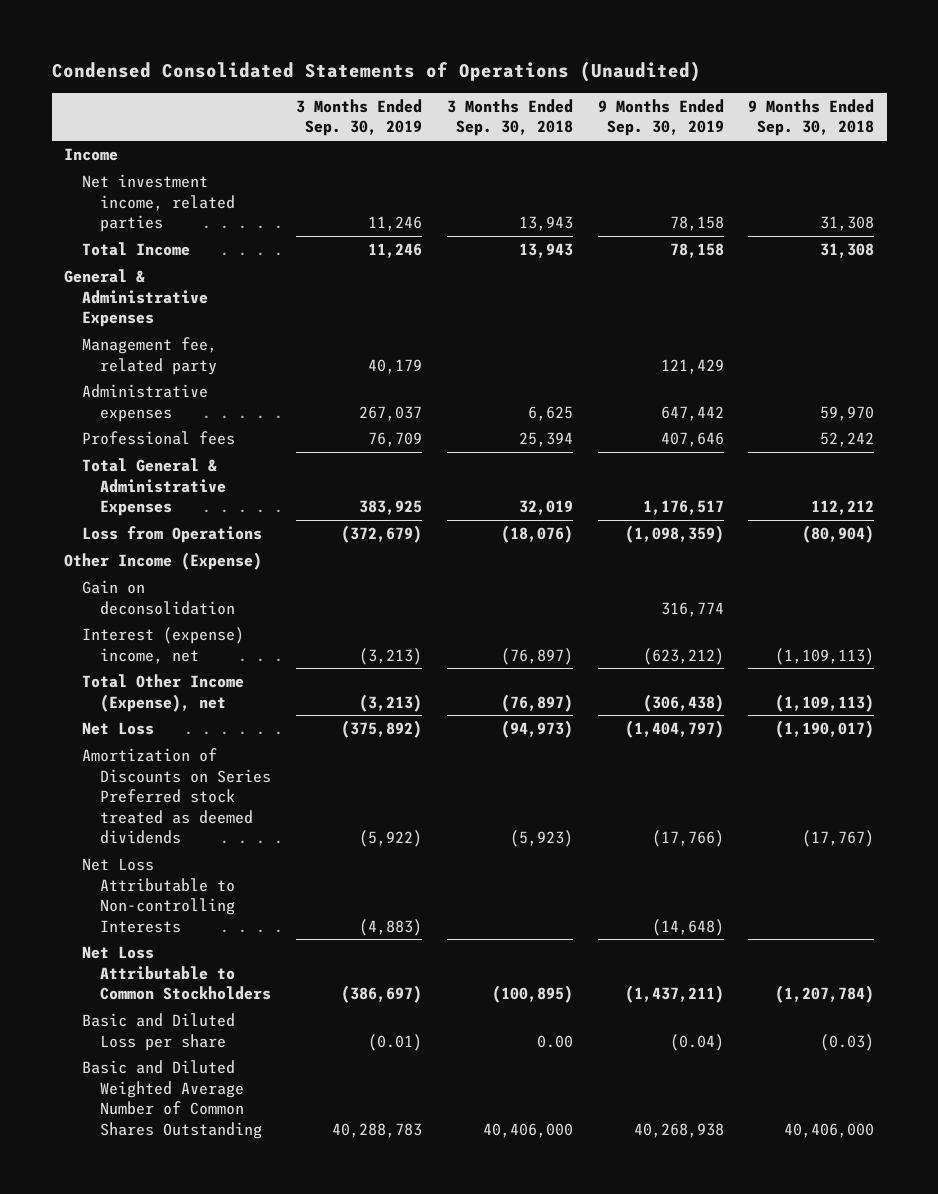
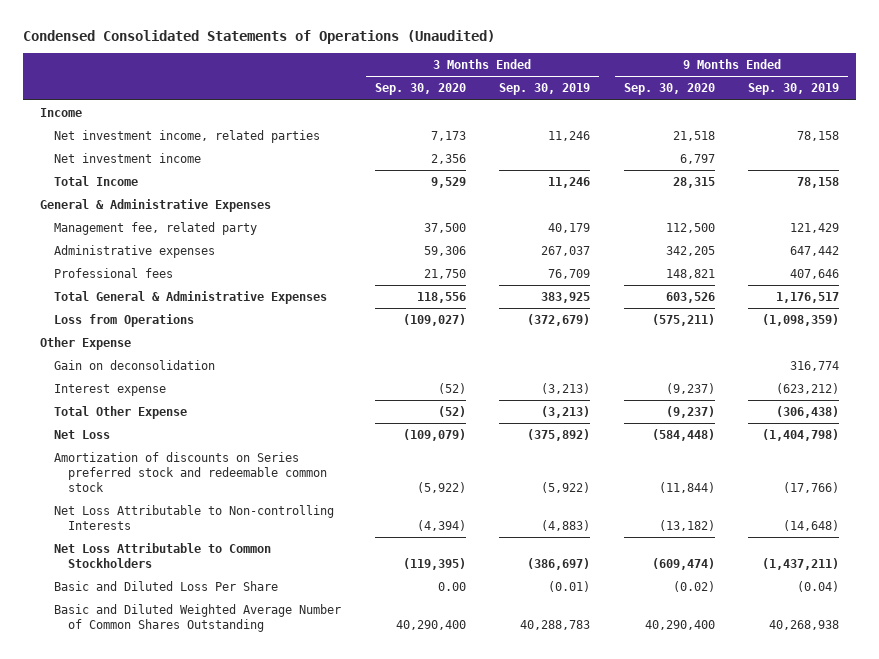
- | 3 Months Ended Sep. 30, 2019 | 3 Months Ended Sep. 30, 2018 | 9 Months Ended Sep. 30, 2019 | 9 Months Ended Sep. 30, 2018
+ | 3 Months Ended Sep. 30, 2020 | 3 Months Ended Sep. 30, 2019 | 9 Months Ended Sep. 30, 2020 | 9 Months Ended Sep. 30, 2019
+ Net investment income | 2,356 | | 6,797 |
- Other Income (Expense)
+ Other Expense
- Interest (expense) income, net | (3,213) | (76,897) | (623,212) | (1,109,113)
- Total Other Income (Expense), net | (3,213) | (76,897) | (306,438) | (1,109,113)
- Net Loss | (375,892) | (94,973) | (1,404,797) | (1,190,017)
- Amortization of Discounts on Series Preferred stock treated as deemed dividends | (5,922) | (5,923) | (17,766) | (17,767)
+ Interest expense | (52) | (3,213) | (9,237) | (623,212)
+ Total Other Expense | (52) | (3,213) | (9,237) | (306,438)
+ Net Loss | (109,079) | (375,892) | (584,448) | (1,404,798)
+ Amortization of discounts on Series preferred stock and redeemable common stock | (5,922) | (5,922) | (11,844) | (17,766)
- Basic and Diluted Loss per share | (0.01) | 0.00 | (0.04) | (0.03)
+ Basic and Diluted Loss Per Share | 0.00 | (0.01) | (0.02) | (0.04)

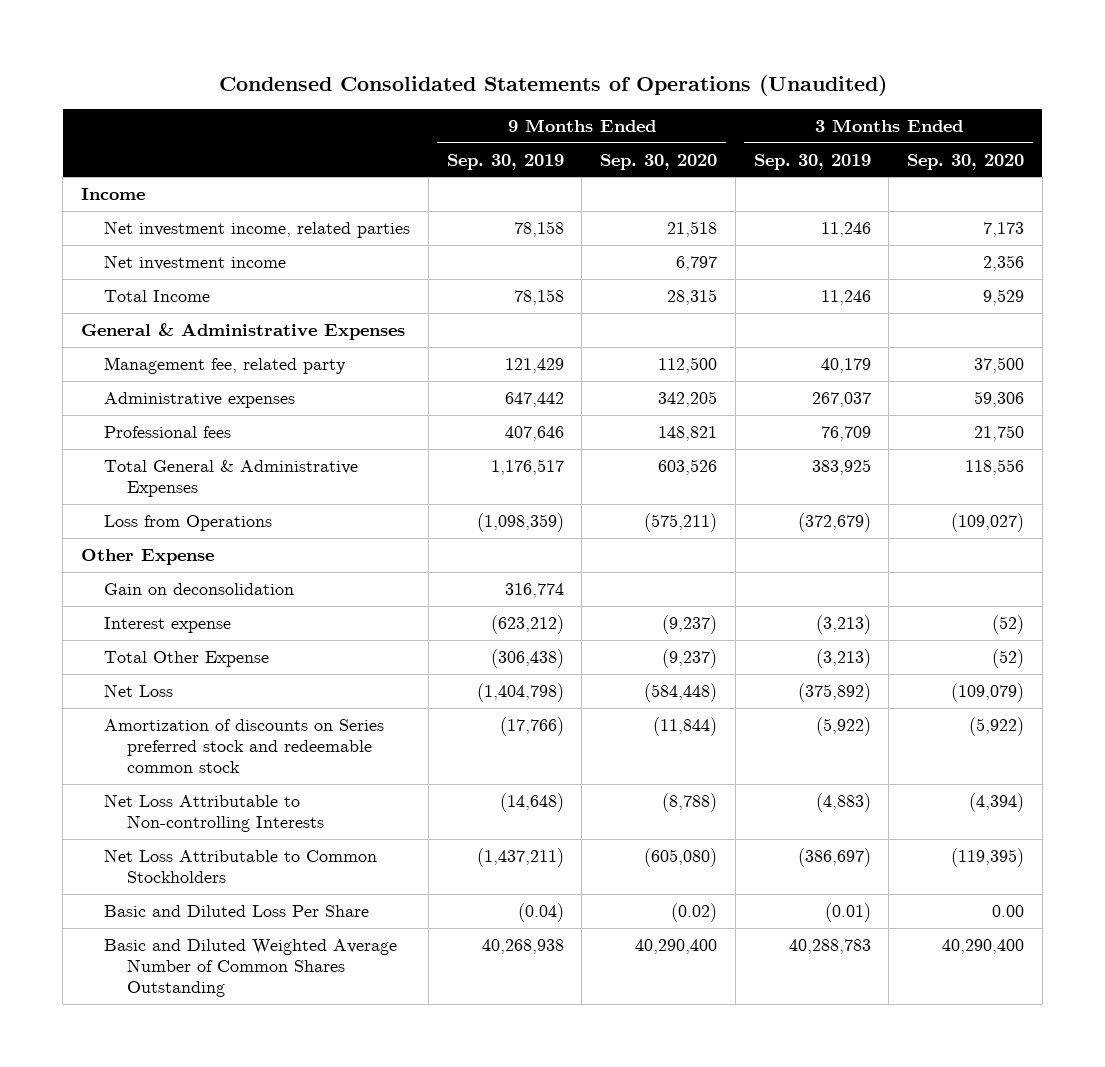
- | 3 Months Ended Sep. 30, 2020 | 3 Months Ended Sep. 30, 2019 | 9 Months Ended Sep. 30, 2020 | 9 Months Ended Sep. 30, 2019
+ | 9 Months Ended Sep. 30, 2019 | 9 Months Ended Sep. 30, 2020 | 3 Months Ended Sep. 30, 2019 | 3 Months Ended Sep. 30, 2020
- Net Loss Attributable to Non-controlling Interests | (4,394) | (4,883) | (13,182) | (14,648)
- Net Loss Attributable to Common Stockholders | (119,395) | (386,697) | (609,474) | (1,437,211)
+ Net Loss Attributable to Non-controlling Interests | (14,648) | (8,788) | (4,883) | (4,394)
+ Net Loss Attributable to Common Stockholders | (1,437,211) | (605,080) | (386,697) | (119,395)

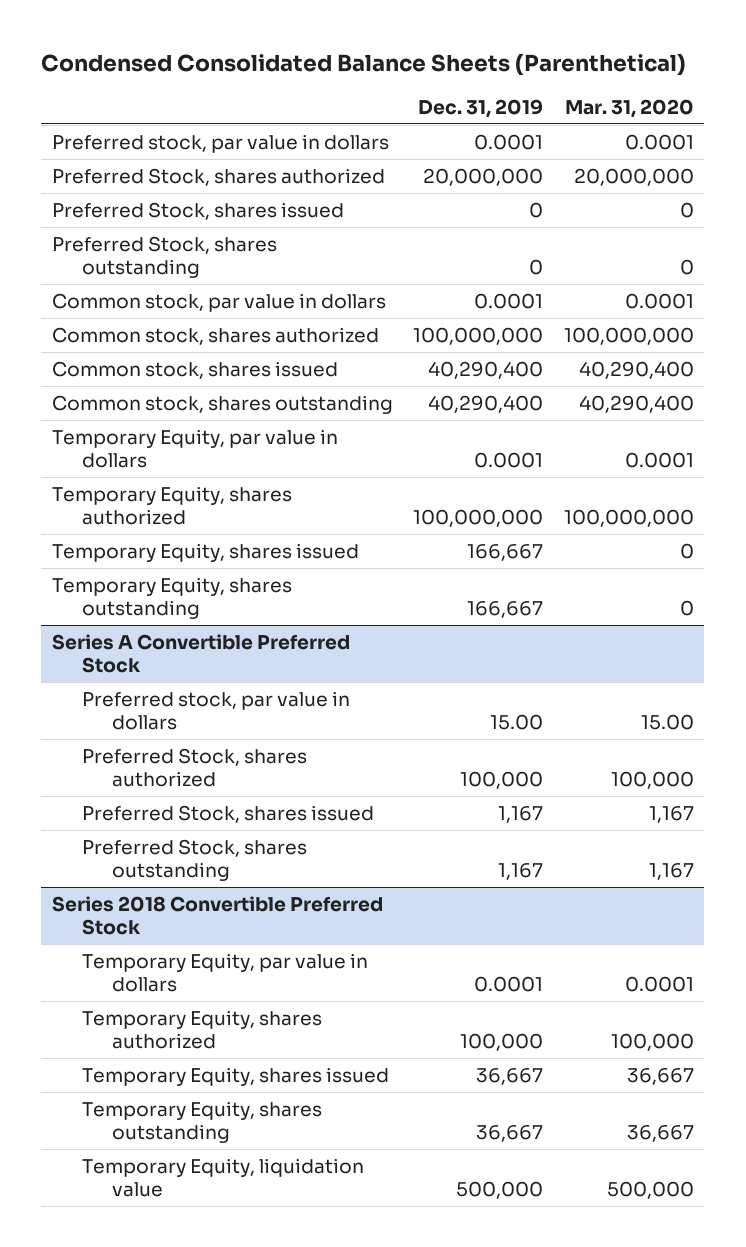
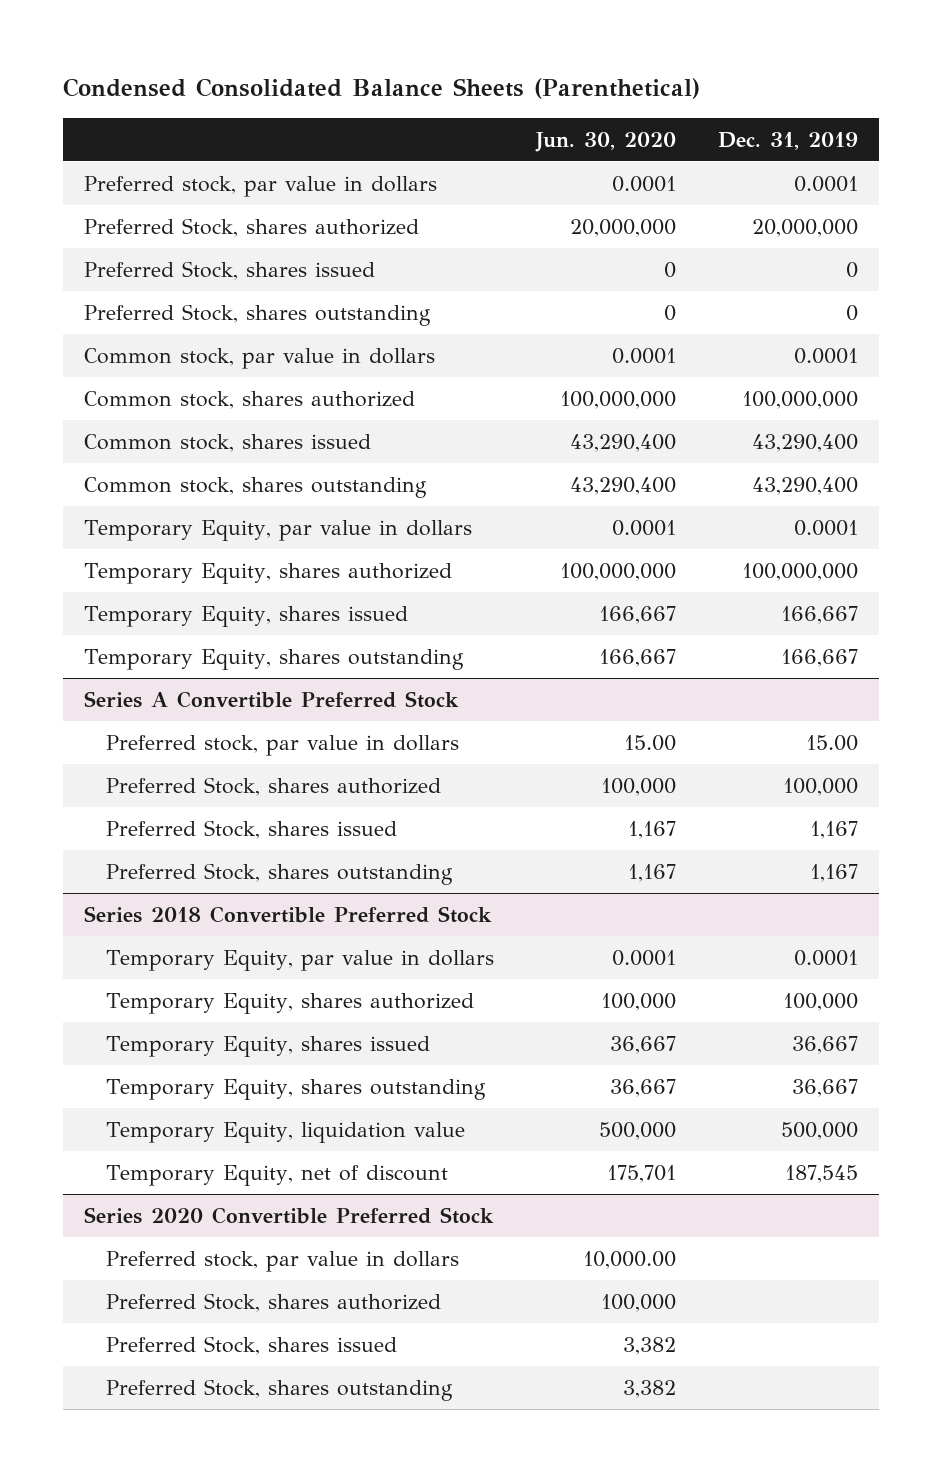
- | Dec. 31, 2019 | Mar. 31, 2020
+ | Jun. 30, 2020 | Dec. 31, 2019
- Common stock, shares issued | 40,290,400 | 40,290,400
- Common stock, shares outstanding | 40,290,400 | 40,290,400
+ Common stock, shares issued | 43,290,400 | 43,290,400
+ Common stock, shares outstanding | 43,290,400 | 43,290,400
@ Series 2018 Convertible Preferred Stock
+ Temporary Equity, net of discount | 175,701 | 187,545
+ Series 2020 Convertible Preferred Stock
+ Preferred stock, par value in dollars | 10,000.00 |
+ Preferred Stock, shares authorized | 100,000 |
+ Preferred Stock, shares issued | 3,382 |
+ Preferred Stock, shares outstanding | 3,382 |

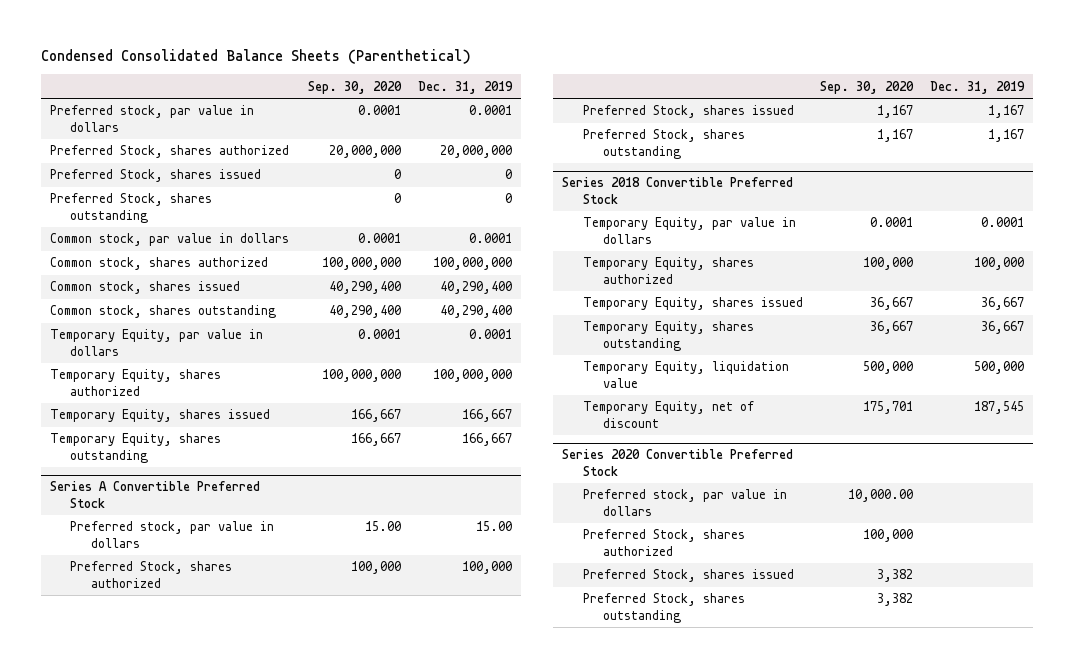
- | Jun. 30, 2020 | Dec. 31, 2019
+ | Sep. 30, 2020 | Dec. 31, 2019
- Common stock, shares issued | 43,290,400 | 43,290,400
- Common stock, shares outstanding | 43,290,400 | 43,290,400
+ Common stock, shares issued | 40,290,400 | 40,290,400
+ Common stock, shares outstanding | 40,290,400 | 40,290,400

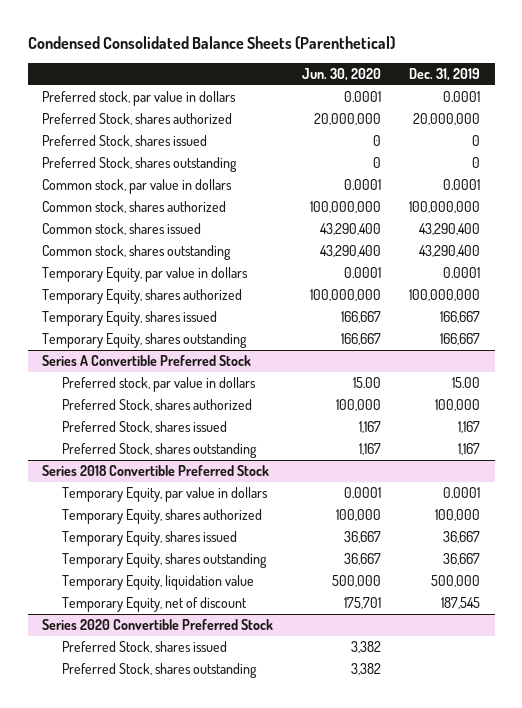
- | Sep. 30, 2020 | Dec. 31, 2019
+ | Jun. 30, 2020 | Dec. 31, 2019
- Common stock, shares issued | 40,290,400 | 40,290,400
- Common stock, shares outstanding | 40,290,400 | 40,290,400
+ Common stock, shares issued | 43,290,400 | 43,290,400
+ Common stock, shares outstanding | 43,290,400 | 43,290,400
@ Series 2020 Convertible Preferred Stock
- Preferred stock, par value in dollars | 10,000.00 |
- Preferred Stock, shares authorized | 100,000 |

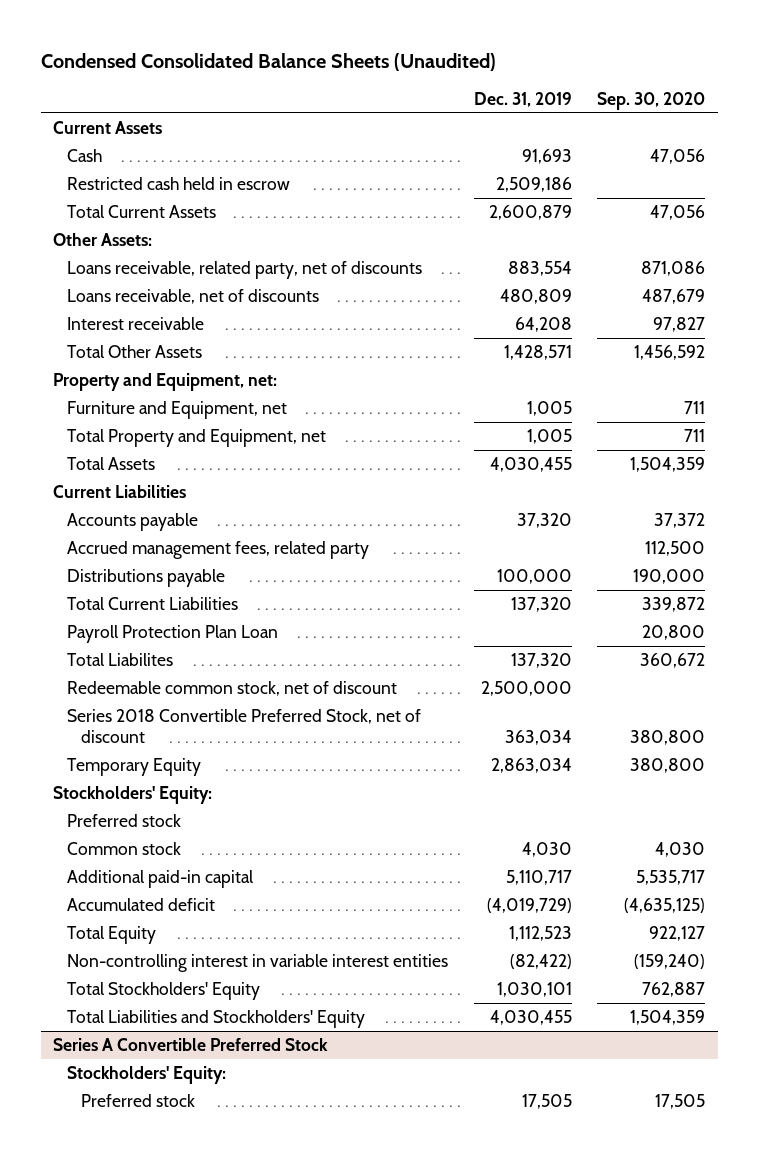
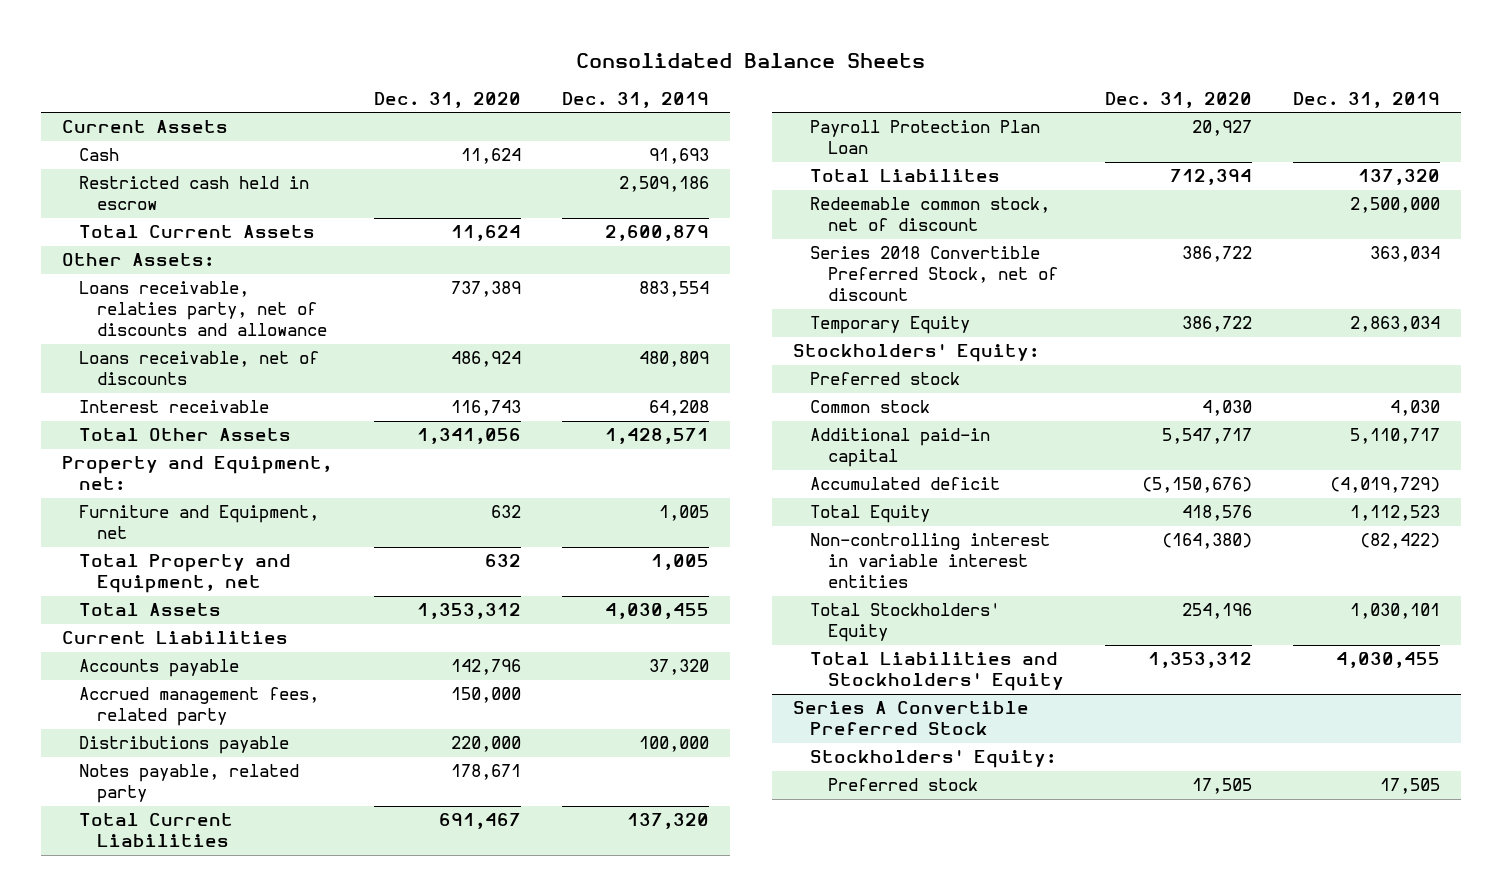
- Condensed Consolidated Balance Sheets (Unaudited)
+ Consolidated Balance Sheets
- | Dec. 31, 2019 | Sep. 30, 2020
+ | Dec. 31, 2020 | Dec. 31, 2019
- Loans receivable, related party, net of discounts | 883,554 | 871,086
+ Loans receivable, relaties party, net of discounts and allowance | 737,389 | 883,554
+ Notes payable, related party | 178,671 |

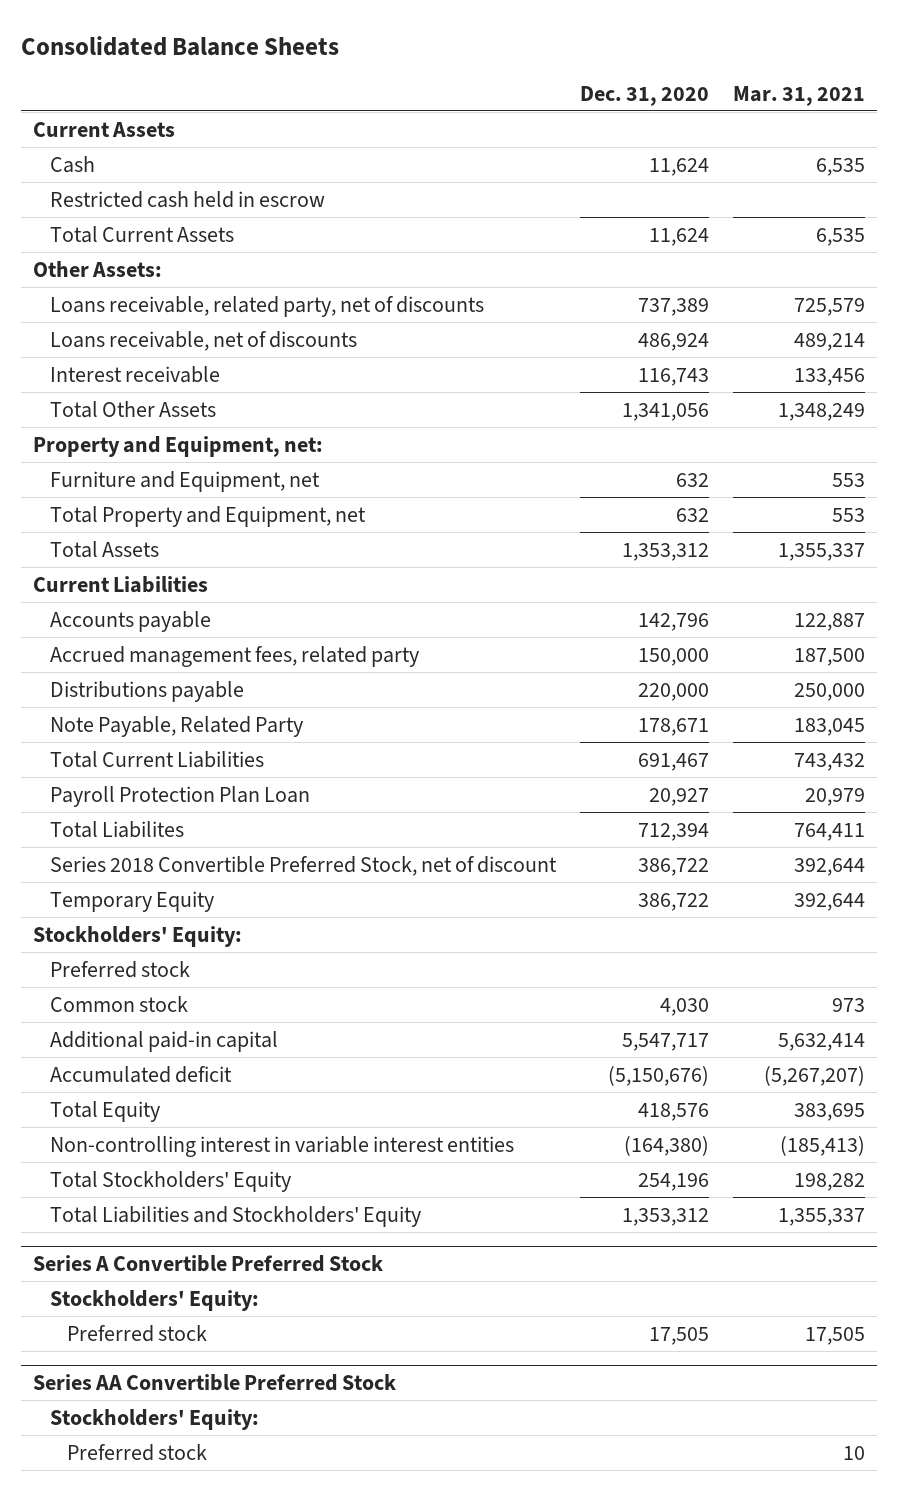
- | Dec. 31, 2020 | Dec. 31, 2019
+ | Dec. 31, 2020 | Mar. 31, 2021
- Loans receivable, relaties party, net of discounts and allowance | 737,389 | 883,554
+ Loans receivable, related party, net of discounts | 737,389 | 725,579
- Notes payable, related party | 178,671 |
+ Note Payable, Related Party | 178,671 | 183,045
- Redeemable common stock, net of discount | | 2,500,000
+ Series AA Convertible Preferred Stock
+ Stockholders' Equity:
+ Preferred stock | | 10

